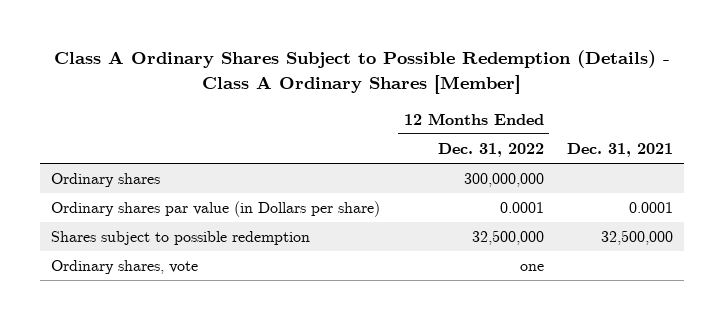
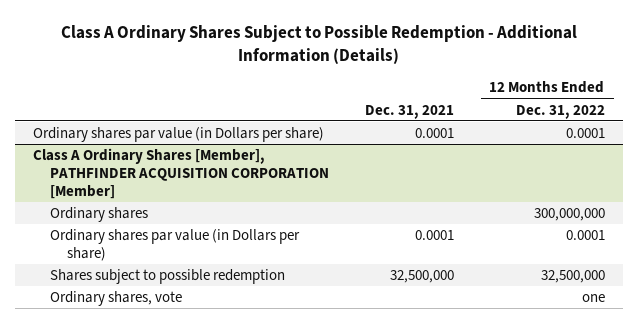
- Class A Ordinary Shares Subject to Possible Redemption (Details) - Class A Ordinary Shares [Member]
+ Class A Ordinary Shares Subject to Possible Redemption - Additional Information (Details)
- | 12 Months Ended Dec. 31, 2022 | Dec. 31, 2021
+ | Dec. 31, 2021 | 12 Months Ended Dec. 31, 2022
+ Ordinary shares par value (in Dollars per share) | 0.0001 | 0.0001
+ Class A Ordinary Shares [Member], PATHFINDER ACQUISITION CORPORATION [Member]

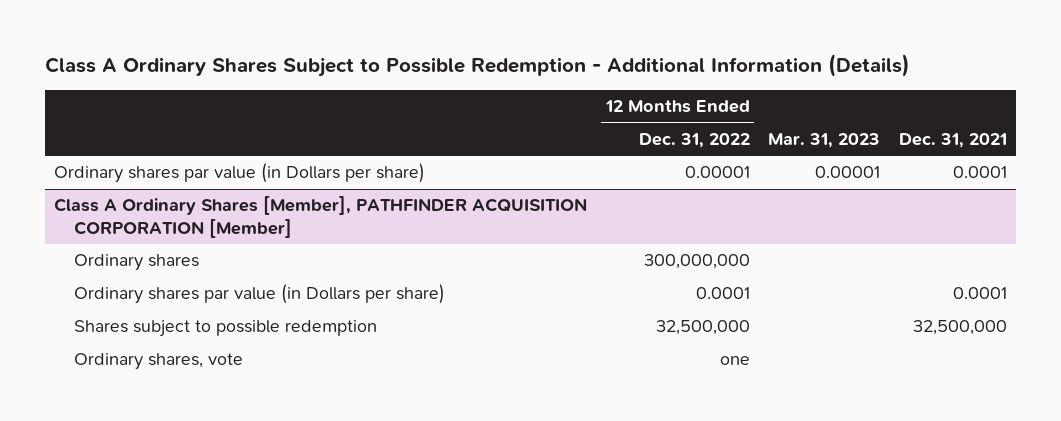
- | Dec. 31, 2021 | 12 Months Ended Dec. 31, 2022
+ | 12 Months Ended Dec. 31, 2022 | Mar. 31, 2023 | Dec. 31, 2021
- Ordinary shares par value (in Dollars per share) | 0.0001 | 0.0001
+ Ordinary shares par value (in Dollars per share) | 0.00001 | 0.00001 | 0.0001

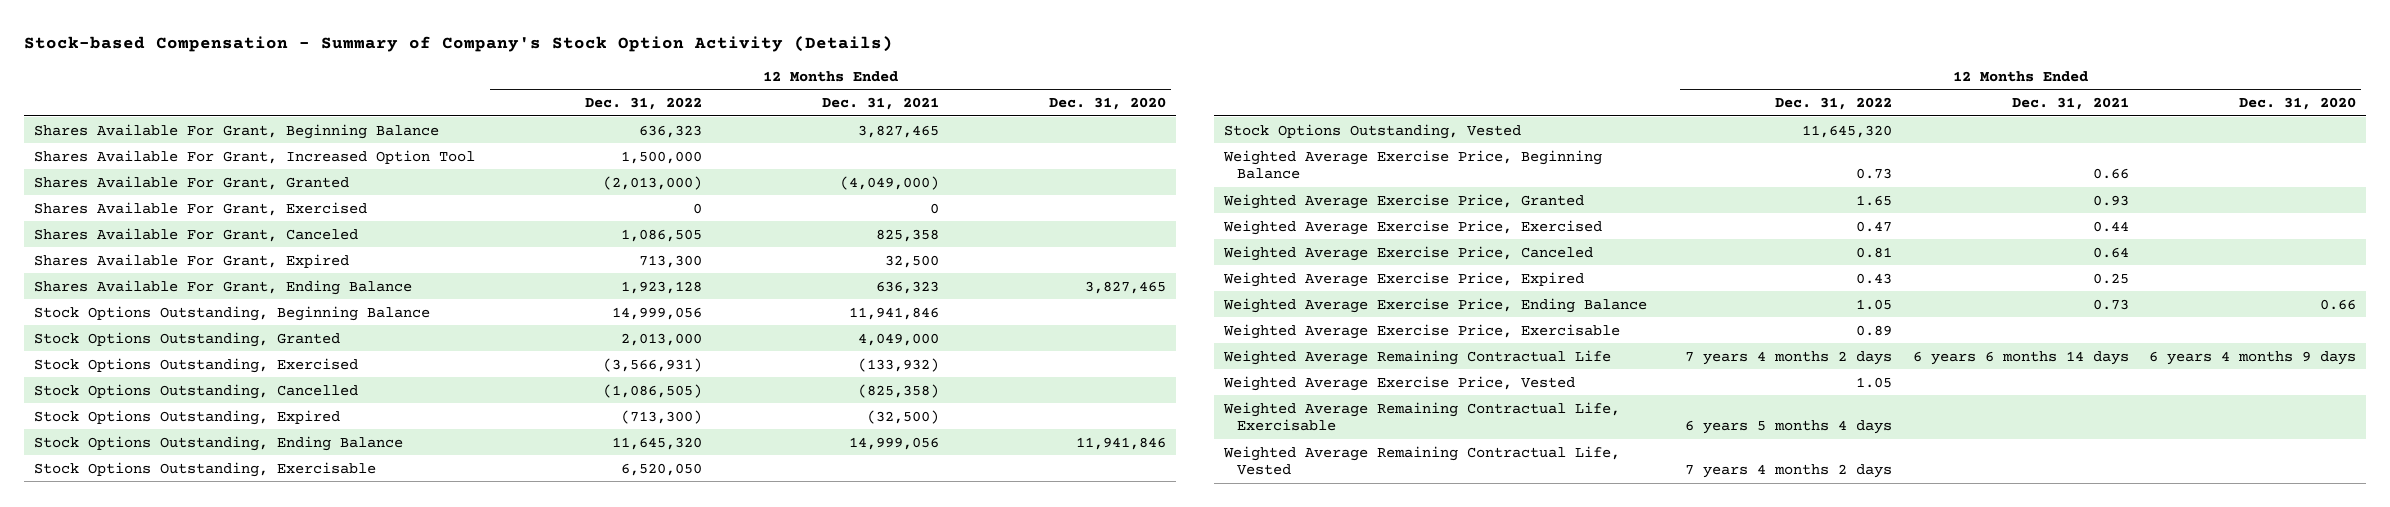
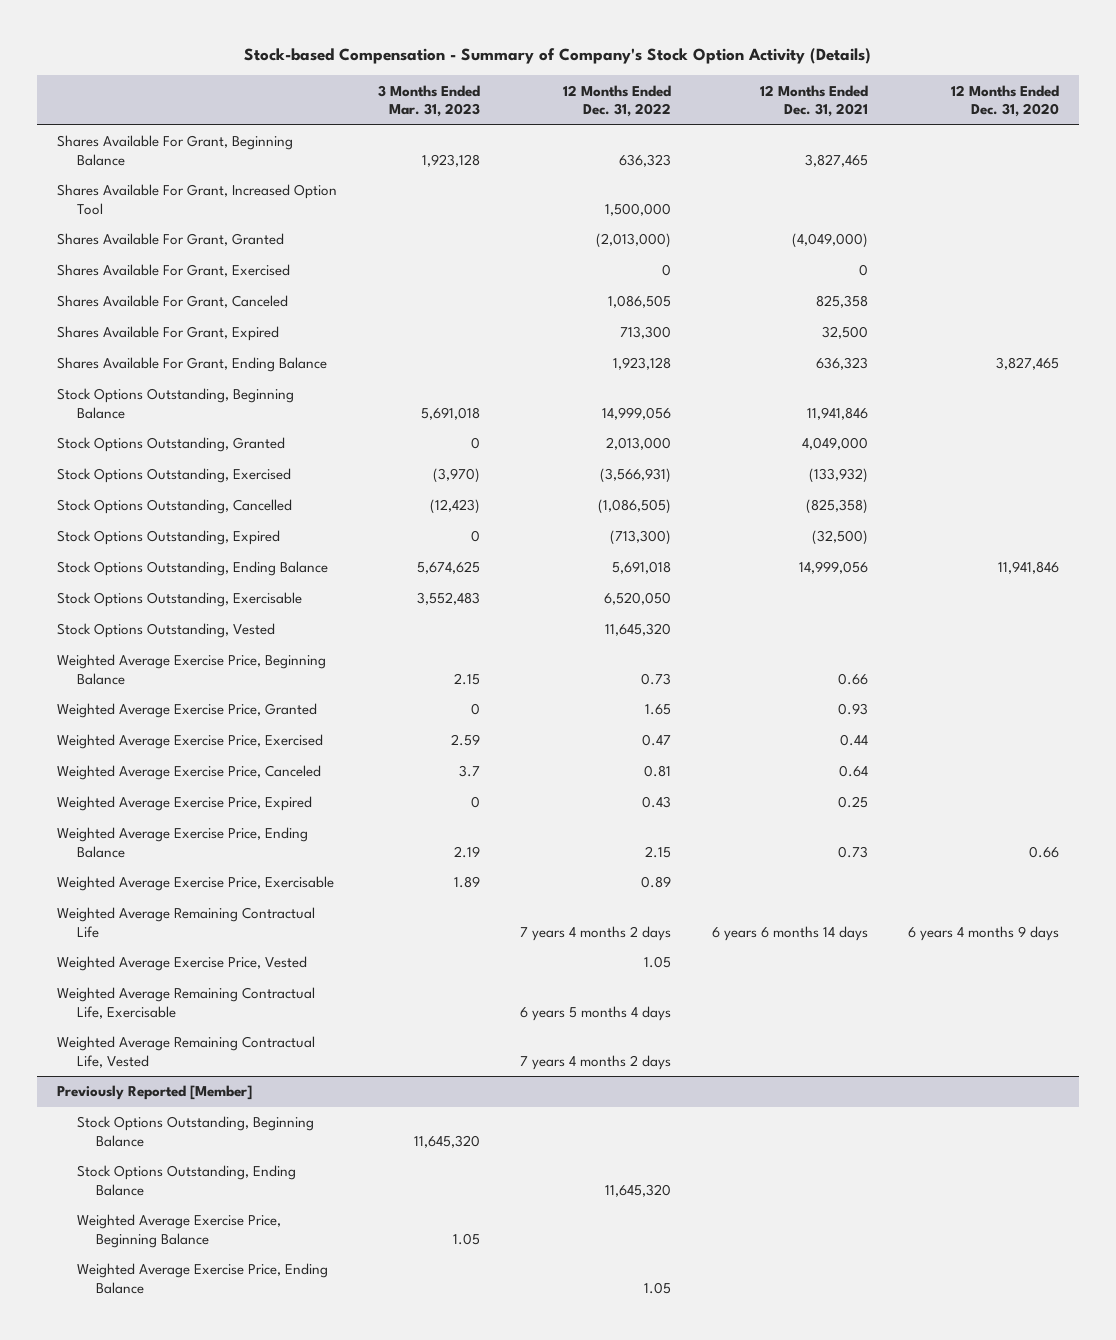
- | 12 Months Ended Dec. 31, 2022 | 12 Months Ended Dec. 31, 2021 | 12 Months Ended Dec. 31, 2020
+ | 3 Months Ended Mar. 31, 2023 | 12 Months Ended Dec. 31, 2022 | 12 Months Ended Dec. 31, 2021 | 12 Months Ended Dec. 31, 2020
- Stock Options Outstanding, Ending Balance | 11,645,320 | 14,999,056 | 11,941,846
+ Stock Options Outstanding, Ending Balance | 5,674,625 | 5,691,018 | 14,999,056 | 11,941,846
- Weighted Average Exercise Price, Ending Balance | 1.05 | 0.73 | 0.66
+ Weighted Average Exercise Price, Ending Balance | 2.19 | 2.15 | 0.73 | 0.66
+ Previously Reported [Member]
+ Stock Options Outstanding, Beginning Balance | 11,645,320 | | |
+ Stock Options Outstanding, Ending Balance | | 11,645,320 | |
+ Weighted Average Exercise Price, Beginning Balance | 1.05 | | |
+ Weighted Average Exercise Price, Ending Balance | | 1.05 | |

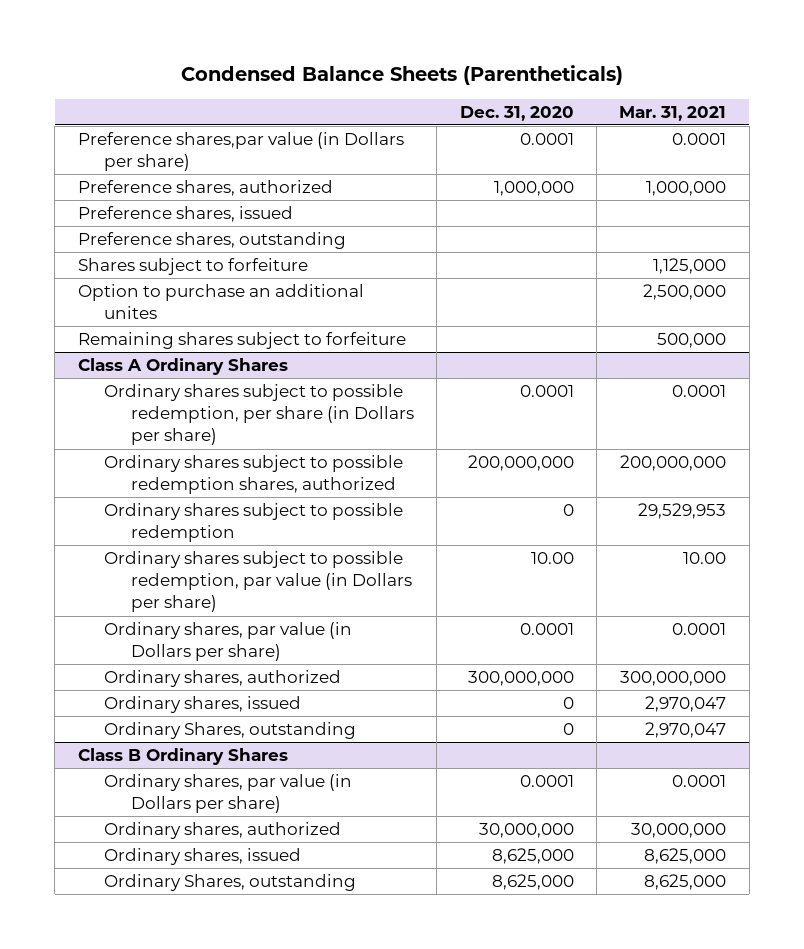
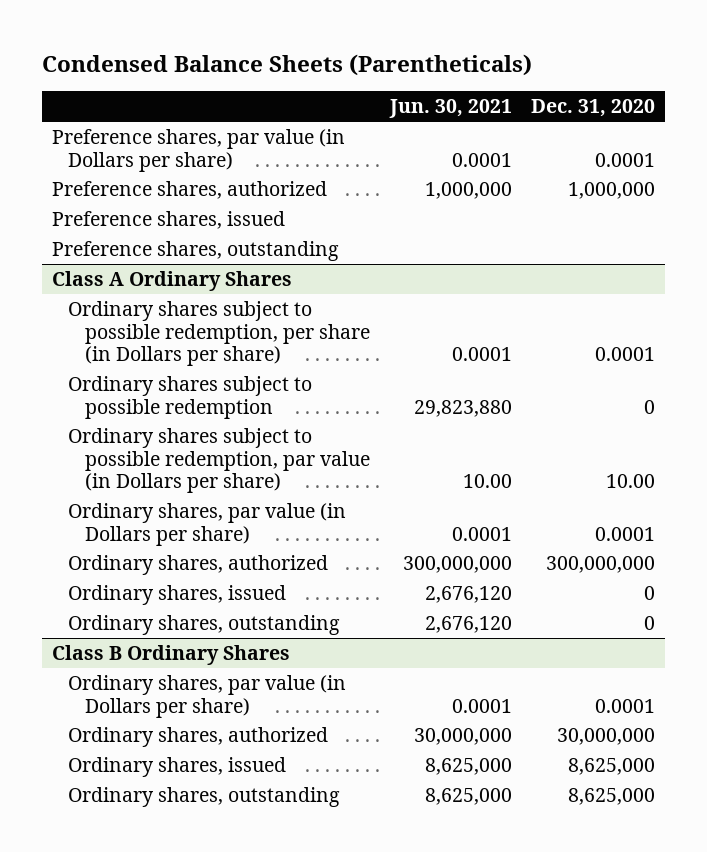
- | Dec. 31, 2020 | Mar. 31, 2021
+ | Jun. 30, 2021 | Dec. 31, 2020
- Preference shares,par value (in Dollars per share) | 0.0001 | 0.0001
+ Preference shares, par value (in Dollars per share) | 0.0001 | 0.0001
- Shares subject to forfeiture | | 1,125,000
- Option to purchase an additional unites | | 2,500,000
- Remaining shares subject to forfeiture | | 500,000
@ Class A Ordinary Shares
- Ordinary shares subject to possible redemption shares, authorized | 200,000,000 | 200,000,000
- Ordinary Shares, outstanding | 0 | 2,970,047
+ Ordinary shares, outstanding | 2,676,120 | 0
@ Class B Ordinary Shares
- Ordinary Shares, outstanding | 8,625,000 | 8,625,000
+ Ordinary shares, outstanding | 8,625,000 | 8,625,000

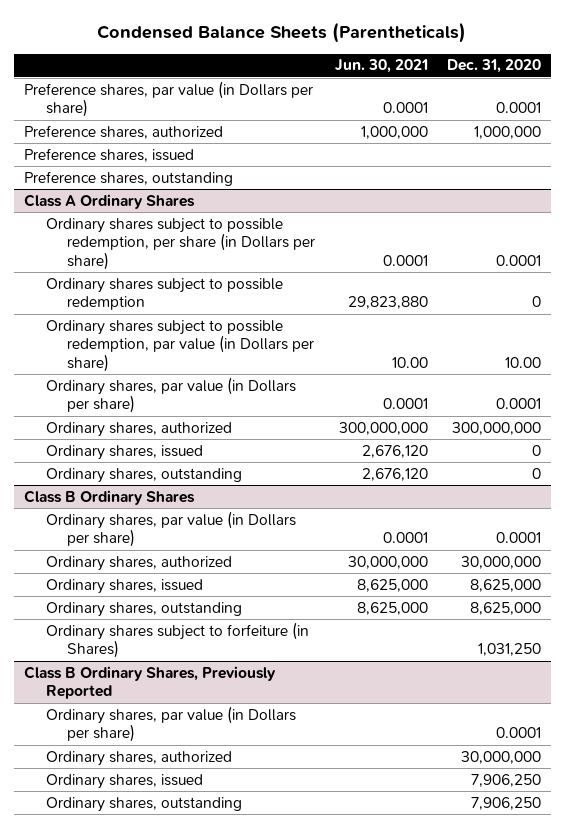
@ Class B Ordinary Shares
+ Ordinary shares subject to forfeiture (in Shares) | | 1,031,250
+ Class B Ordinary Shares, Previously Reported
+ Ordinary shares, par value (in Dollars per share) | | 0.0001
+ Ordinary shares, authorized | | 30,000,000
+ Ordinary shares, issued | | 7,906,250
+ Ordinary shares, outstanding | | 7,906,250

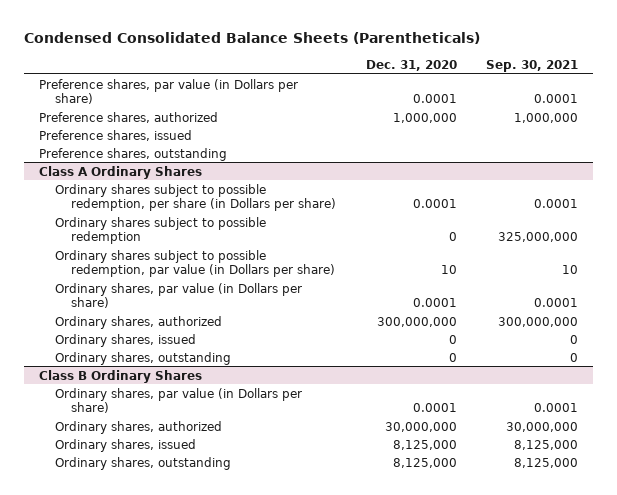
- Condensed Balance Sheets (Parentheticals)
+ Condensed Consolidated Balance Sheets (Parentheticals)
- | Jun. 30, 2021 | Dec. 31, 2020
+ | Dec. 31, 2020 | Sep. 30, 2021
@ Class A Ordinary Shares
- Ordinary shares subject to possible redemption, par value (in Dollars per share) | 10.00 | 10.00
+ Ordinary shares subject to possible redemption, par value (in Dollars per share) | 10 | 10
@ Class B Ordinary Shares
- Ordinary shares, issued | 8,625,000 | 8,625,000
- Ordinary shares, outstanding | 8,625,000 | 8,625,000
- Ordinary shares subject to forfeiture (in Shares) | | 1,031,250
- Class B Ordinary Shares, Previously Reported
- Ordinary shares, par value (in Dollars per share) | | 0.0001
- Ordinary shares, authorized | | 30,000,000
- Ordinary shares, issued | | 7,906,250
- Ordinary shares, outstanding | | 7,906,250
@ Class B Ordinary Shares
+ Ordinary shares, issued | 8,125,000 | 8,125,000
+ Ordinary shares, outstanding | 8,125,000 | 8,125,000

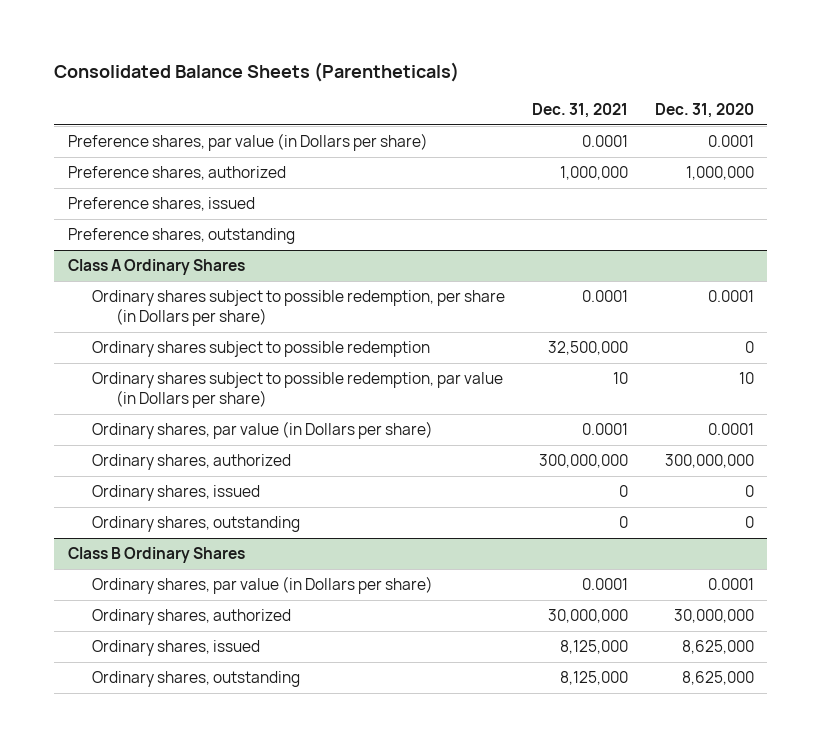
- Condensed Consolidated Balance Sheets (Parentheticals)
+ Consolidated Balance Sheets (Parentheticals)
- | Dec. 31, 2020 | Sep. 30, 2021
+ | Dec. 31, 2021 | Dec. 31, 2020
@ Class B Ordinary Shares
- Ordinary shares, issued | 8,125,000 | 8,125,000
- Ordinary shares, outstanding | 8,125,000 | 8,125,000
+ Ordinary shares, issued | 8,125,000 | 8,625,000
+ Ordinary shares, outstanding | 8,125,000 | 8,625,000

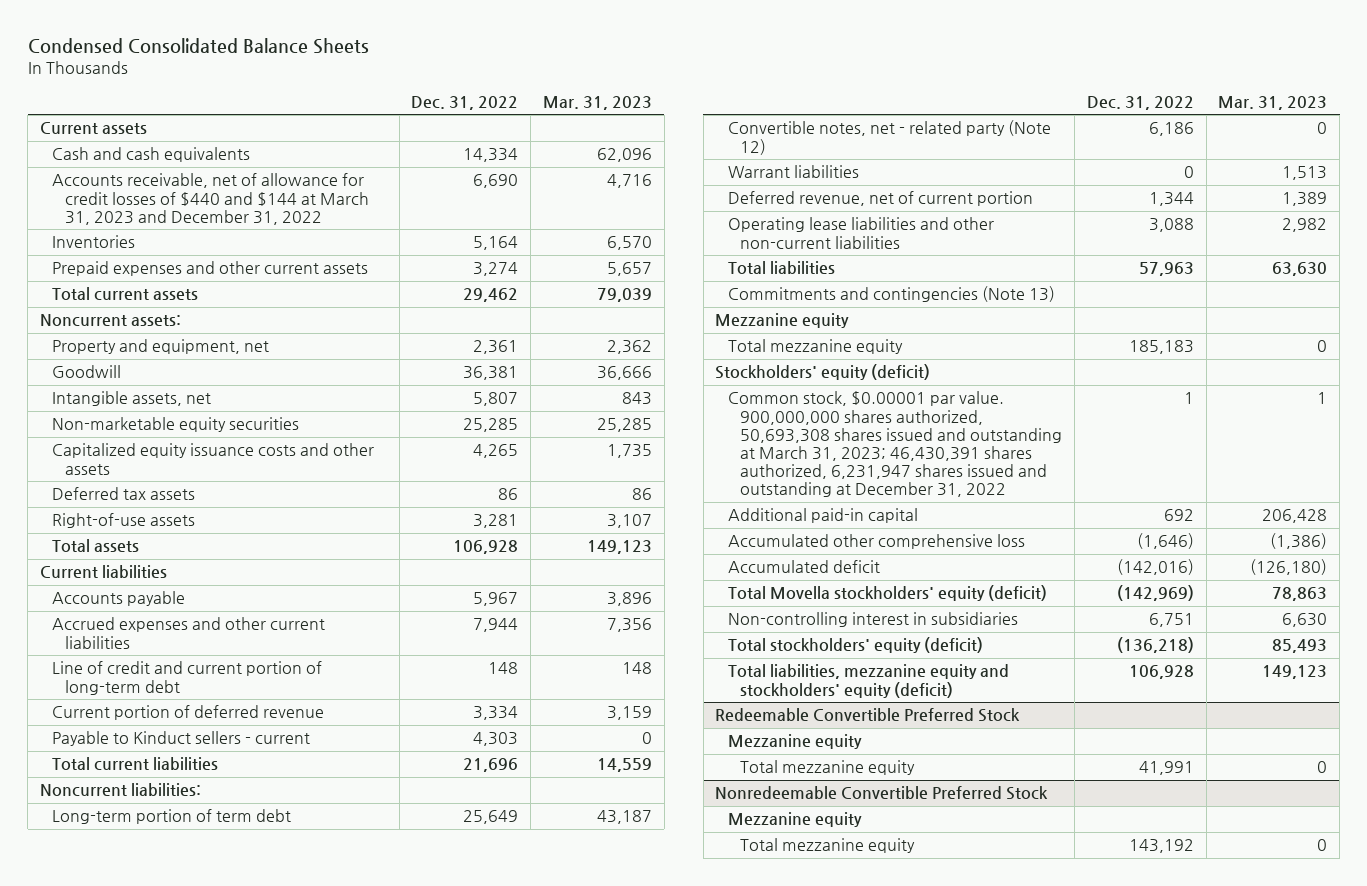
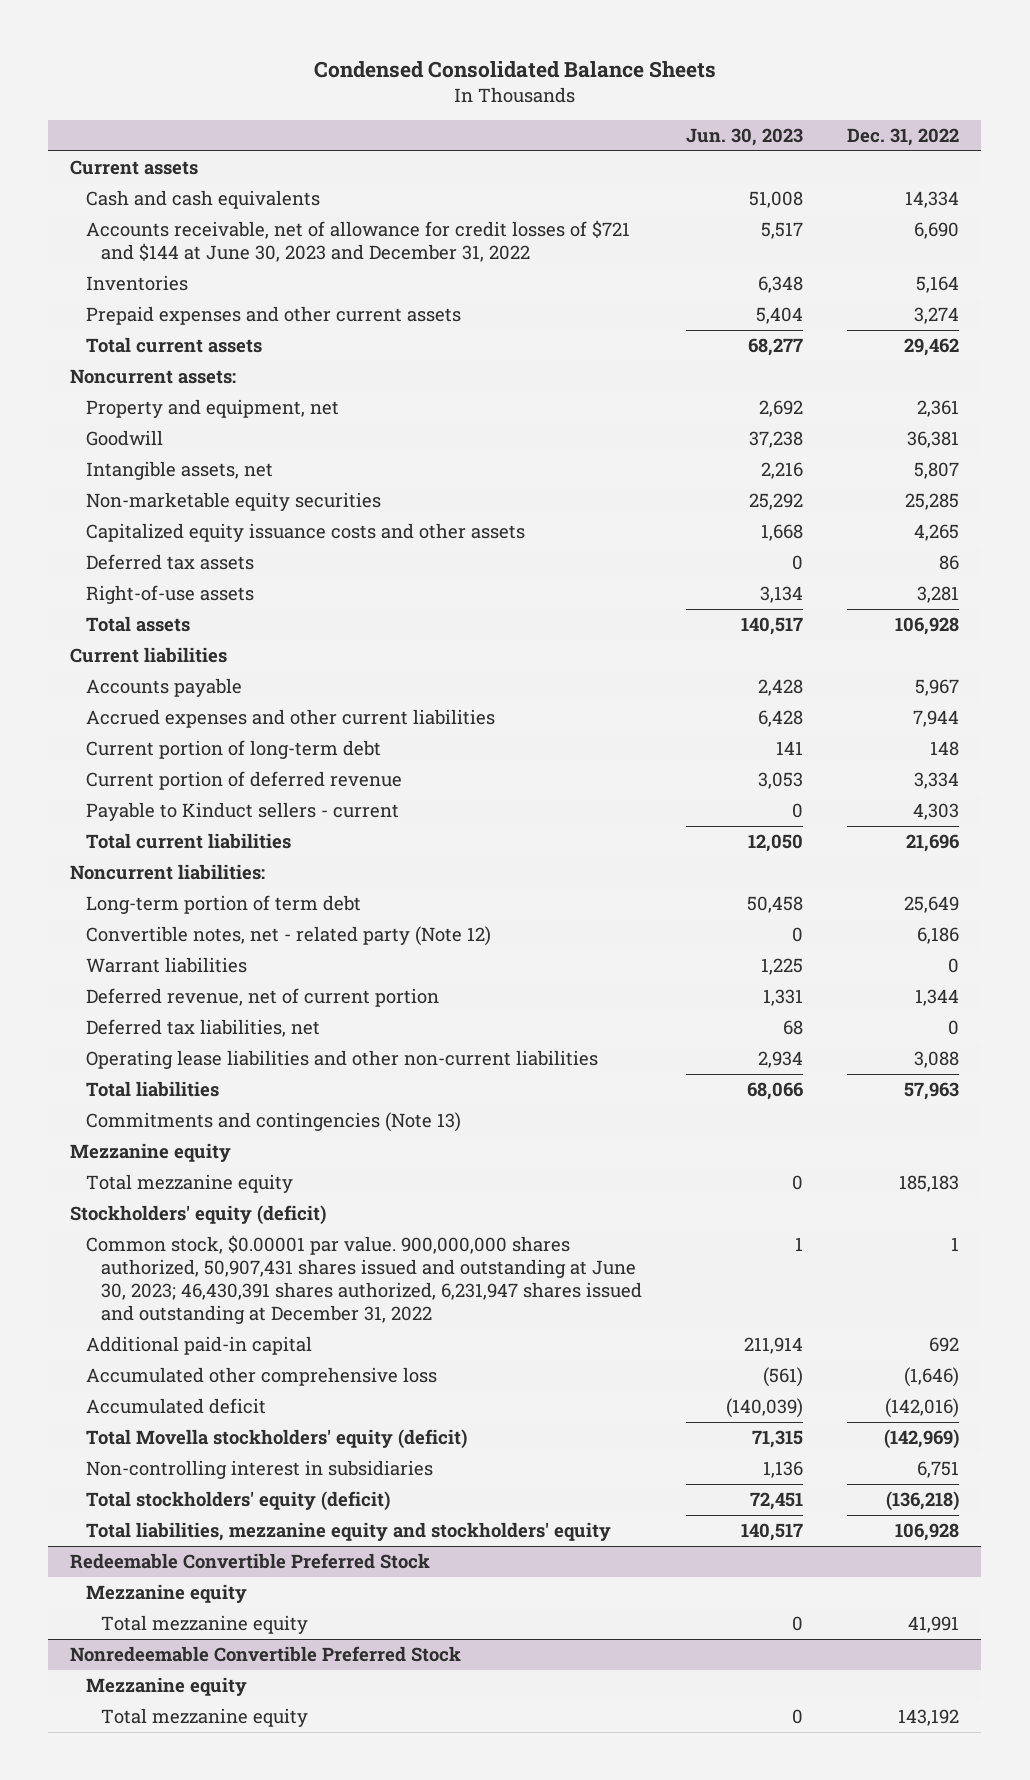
- | Dec. 31, 2022 | Mar. 31, 2023
+ | Jun. 30, 2023 | Dec. 31, 2022
- Accounts receivable, net of allowance for credit losses of $440 and $144 at March 31, 2023 and December 31, 2022 | 6,690 | 4,716
+ Accounts receivable, net of allowance for credit losses of $721 and $144 at June 30, 2023 and December 31, 2022 | 5,517 | 6,690
- Line of credit and current portion of long-term debt | 148 | 148
+ Current portion of long-term debt | 141 | 148
+ Deferred tax liabilities, net | 68 | 0
- Common stock, $0.00001 par value. 900,000,000 shares authorized, 50,693,308 shares issued and outstanding at March 31, 2023; 46,430,391 shares authorized, 6,231,947 shares issued and outstanding at December 31, 2022 | 1 | 1
+ Common stock, $0.00001 par value. 900,000,000 shares authorized, 50,907,431 shares issued and outstanding at June 30, 2023; 46,430,391 shares authorized, 6,231,947 shares issued and outstanding at December 31, 2022 | 1 | 1
- Total liabilities, mezzanine equity and stockholders' equity (deficit) | 106,928 | 149,123
+ Total liabilities, mezzanine equity and stockholders' equity | 140,517 | 106,928

